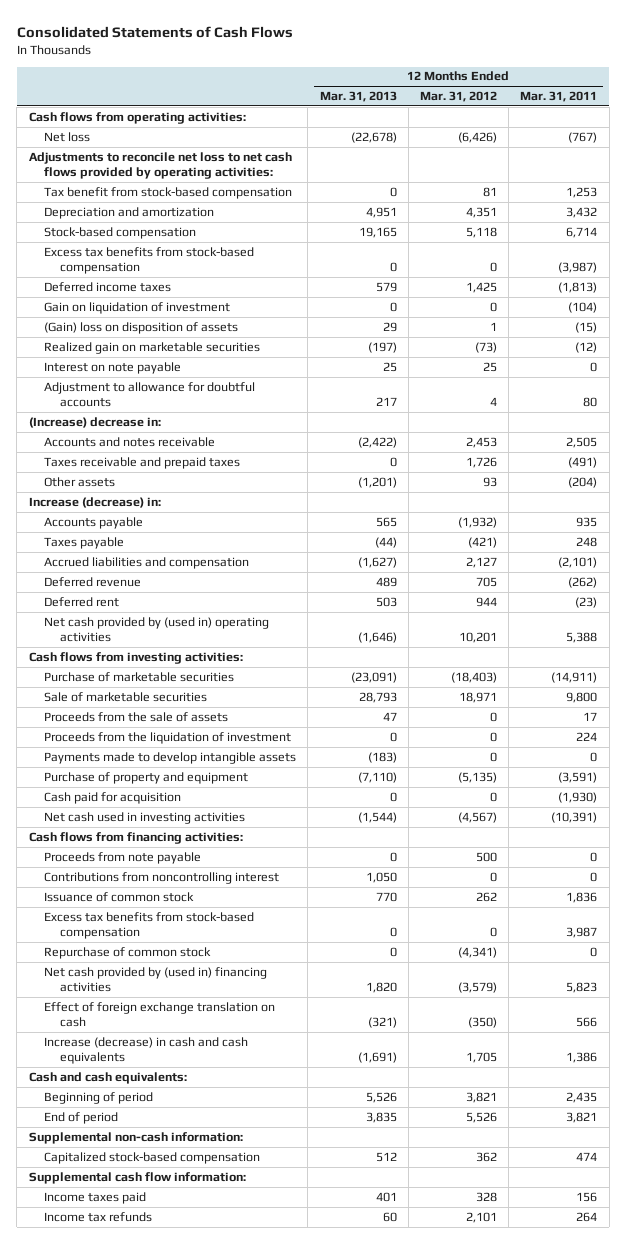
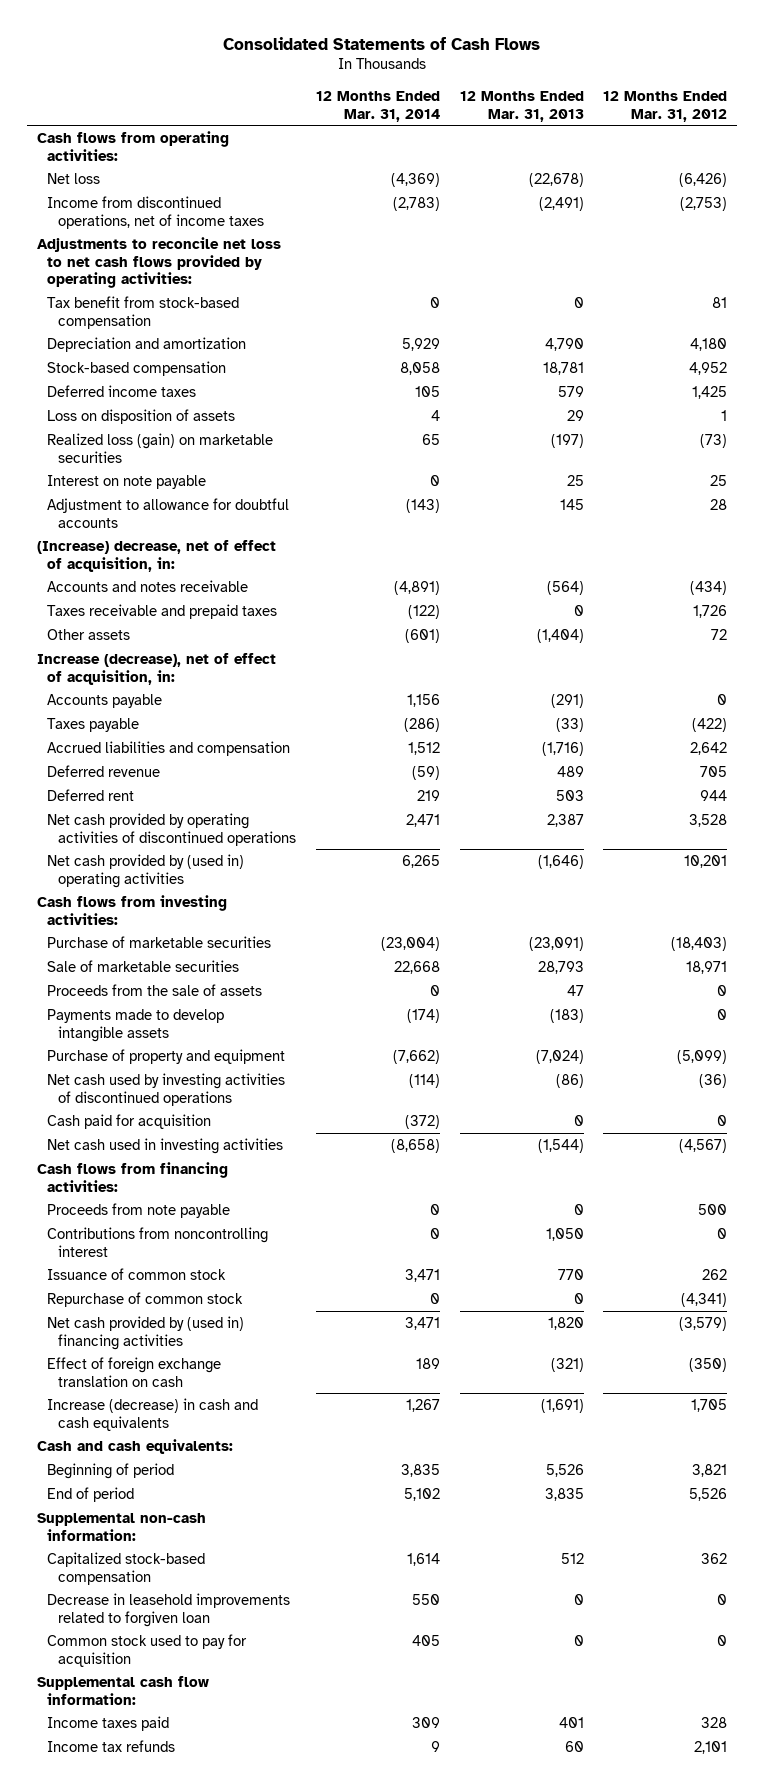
- | 12 Months Ended Mar. 31, 2013 | 12 Months Ended Mar. 31, 2012 | 12 Months Ended Mar. 31, 2011
+ | 12 Months Ended Mar. 31, 2014 | 12 Months Ended Mar. 31, 2013 | 12 Months Ended Mar. 31, 2012
+ Income from discontinued operations, net of income taxes | (2,783) | (2,491) | (2,753)
- Depreciation and amortization | 4,951 | 4,351 | 3,432
- Stock-based compensation | 19,165 | 5,118 | 6,714
- Excess tax benefits from stock-based compensation | 0 | 0 | (3,987)
+ Depreciation and amortization | 5,929 | 4,790 | 4,180
+ Stock-based compensation | 8,058 | 18,781 | 4,952
- Gain on liquidation of investment | 0 | 0 | (104)
- (Gain) loss on disposition of assets | 29 | 1 | (15)
- Realized gain on marketable securities | (197) | (73) | (12)
+ Loss on disposition of assets | 4 | 29 | 1
+ Realized loss (gain) on marketable securities | 65 | (197) | (73)
- Adjustment to allowance for doubtful accounts | 217 | 4 | 80
- (Increase) decrease in:
- Accounts and notes receivable | (2,422) | 2,453 | 2,505
+ Adjustment to allowance for doubtful accounts | (143) | 145 | 28
+ (Increase) decrease, net of effect of acquisition, in:
+ Accounts and notes receivable | (4,891) | (564) | (434)
- Other assets | (1,201) | 93 | (204)
- Increase (decrease) in:
- Accounts payable | 565 | (1,932) | 935
- Taxes payable | (44) | (421) | 248
- Accrued liabilities and compensation | (1,627) | 2,127 | (2,101)
+ Other assets | (601) | (1,404) | 72
+ Increase (decrease), net of effect of acquisition, in:
+ Accounts payable | 1,156 | (291) | 0
+ Taxes payable | (286) | (33) | (422)
+ Accrued liabilities and compensation | 1,512 | (1,716) | 2,642
+ Net cash provided by operating activities of discontinued operations | 2,471 | 2,387 | 3,528
- Proceeds from the liquidation of investment | 0 | 0 | 224
- Purchase of property and equipment | (7,110) | (5,135) | (3,591)
+ Purchase of property and equipment | (7,662) | (7,024) | (5,099)
+ Net cash used by investing activities of discontinued operations | (114) | (86) | (36)
- Excess tax benefits from stock-based compensation | 0 | 0 | 3,987
+ Decrease in leasehold improvements related to forgiven loan | 550 | 0 | 0
+ Common stock used to pay for acquisition | 405 | 0 | 0

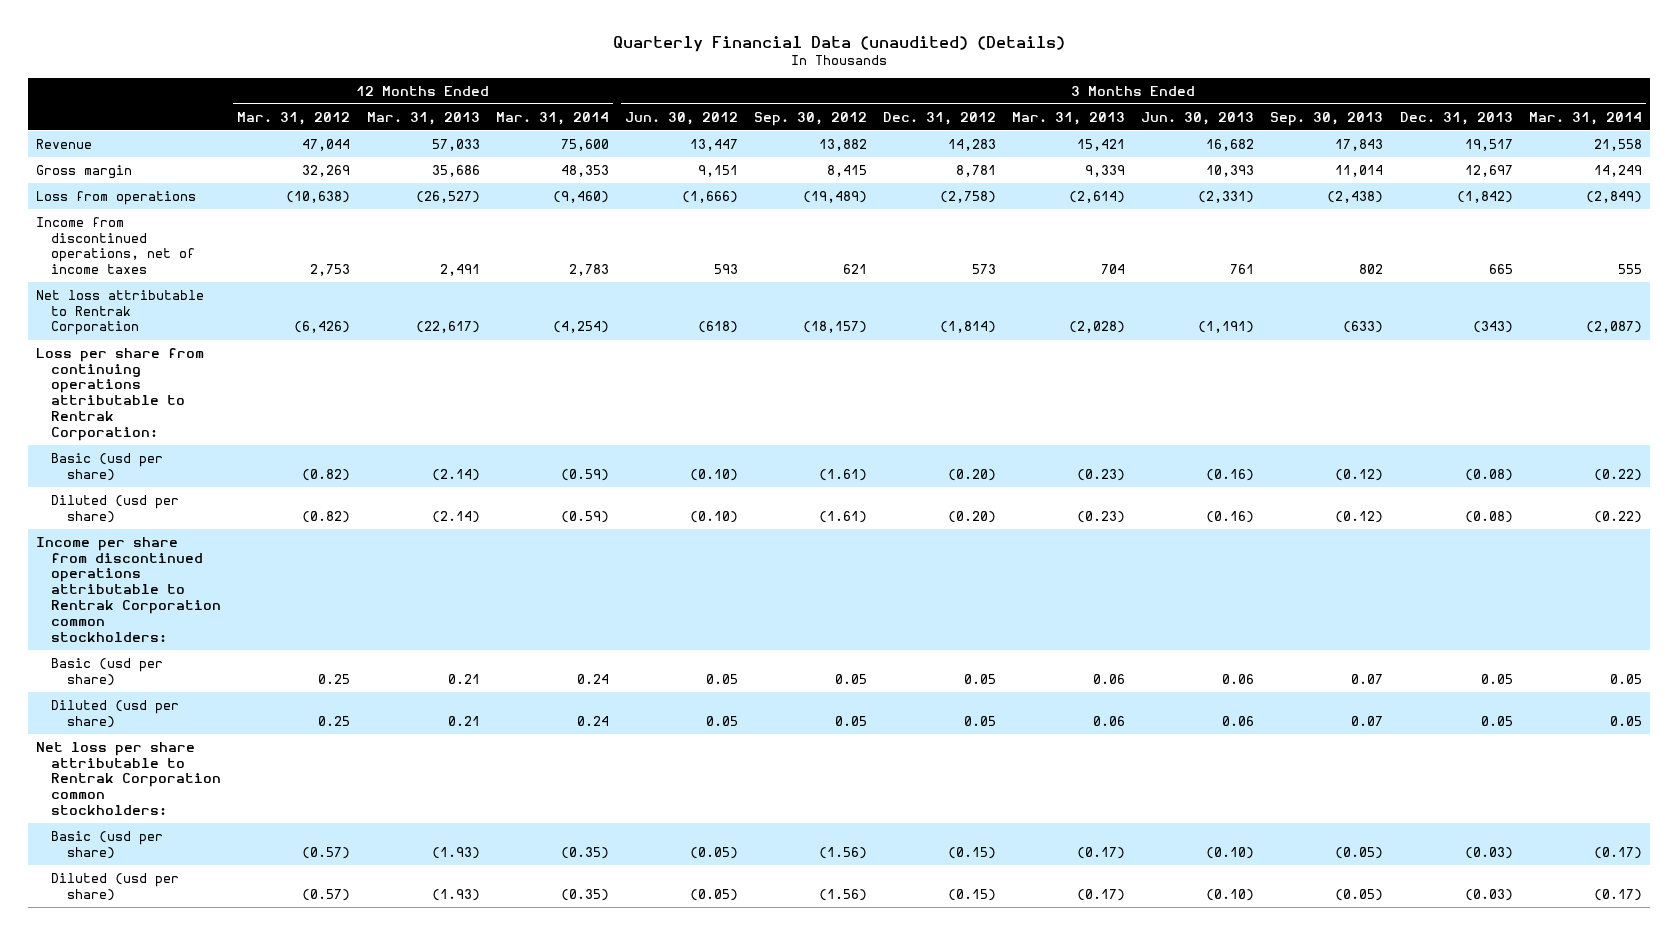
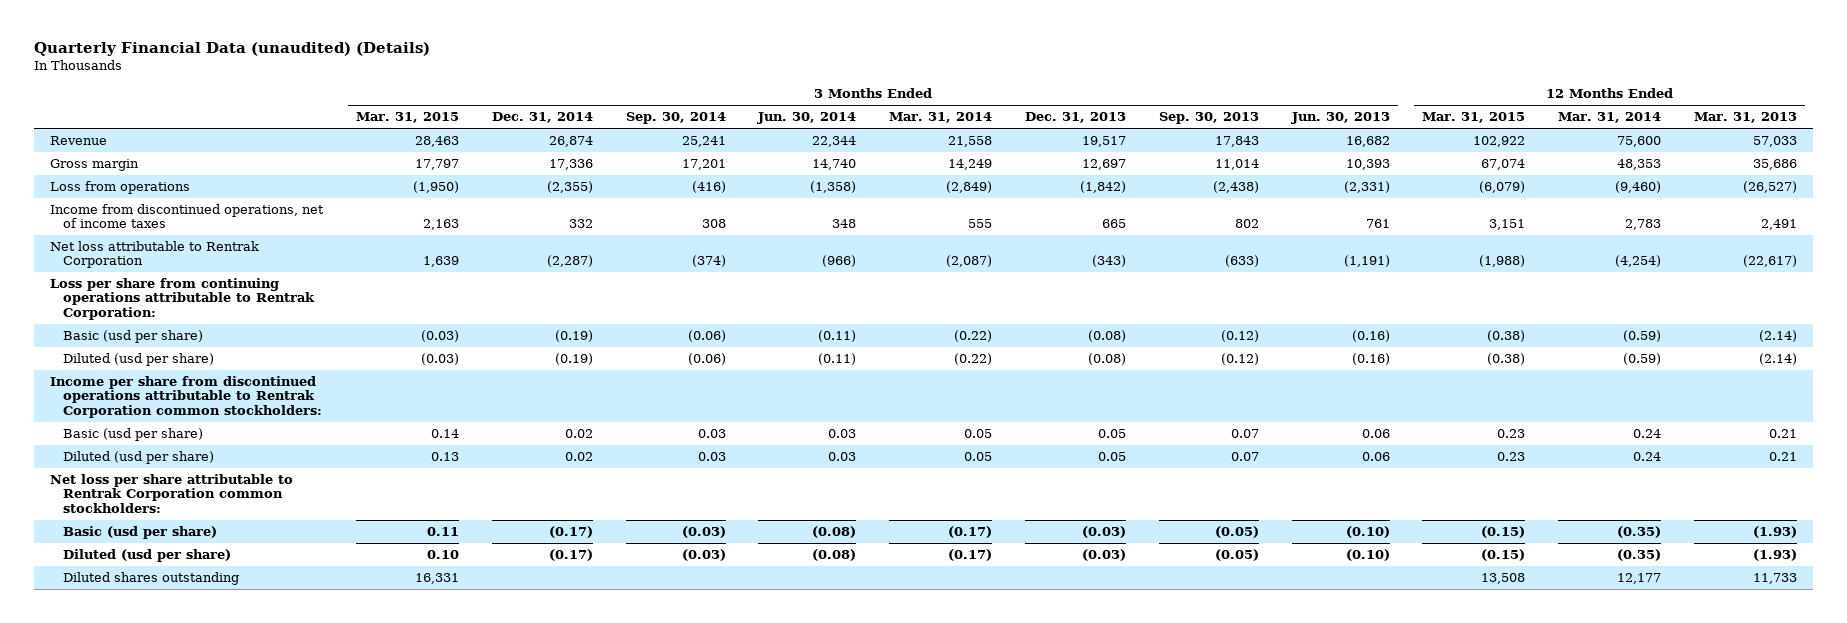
- | 12 Months Ended Mar. 31, 2012 | 12 Months Ended Mar. 31, 2013 | 12 Months Ended Mar. 31, 2014 | 3 Months Ended Jun. 30, 2012 | 3 Months Ended Sep. 30, 2012 | 3 Months Ended Dec. 31, 2012 | 3 Months Ended Mar. 31, 2013 | 3 Months Ended Jun. 30, 2013 | 3 Months Ended Sep. 30, 2013 | 3 Months Ended Dec. 31, 2013 | 3 Months Ended Mar. 31, 2014
+ | 3 Months Ended Mar. 31, 2015 | 3 Months Ended Dec. 31, 2014 | 3 Months Ended Sep. 30, 2014 | 3 Months Ended Jun. 30, 2014 | 3 Months Ended Mar. 31, 2014 | 3 Months Ended Dec. 31, 2013 | 3 Months Ended Sep. 30, 2013 | 3 Months Ended Jun. 30, 2013 | 12 Months Ended Mar. 31, 2015 | 12 Months Ended Mar. 31, 2014 | 12 Months Ended Mar. 31, 2013
+ Diluted shares outstanding | 16,331 | | | | | | | | 13,508 | 12,177 | 11,733

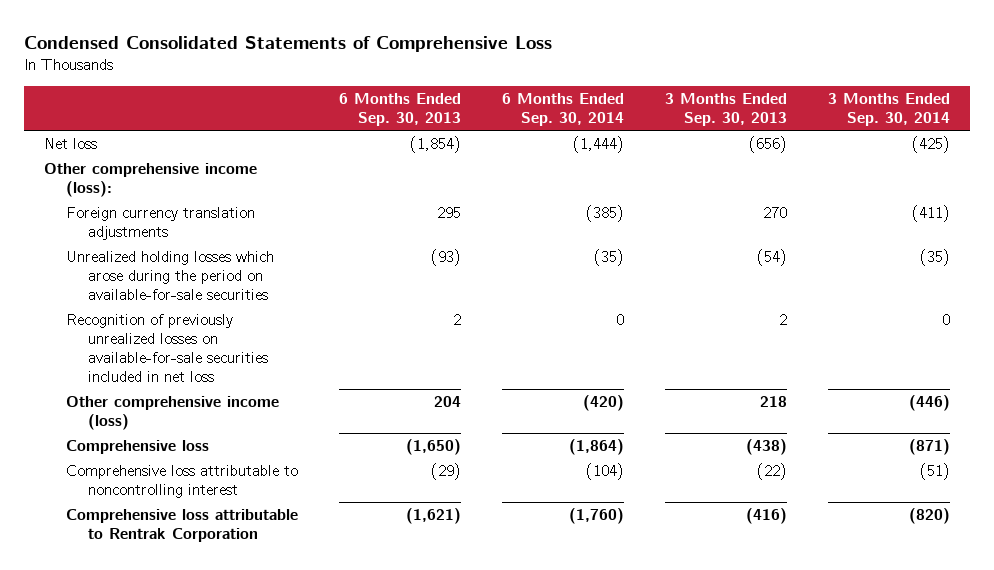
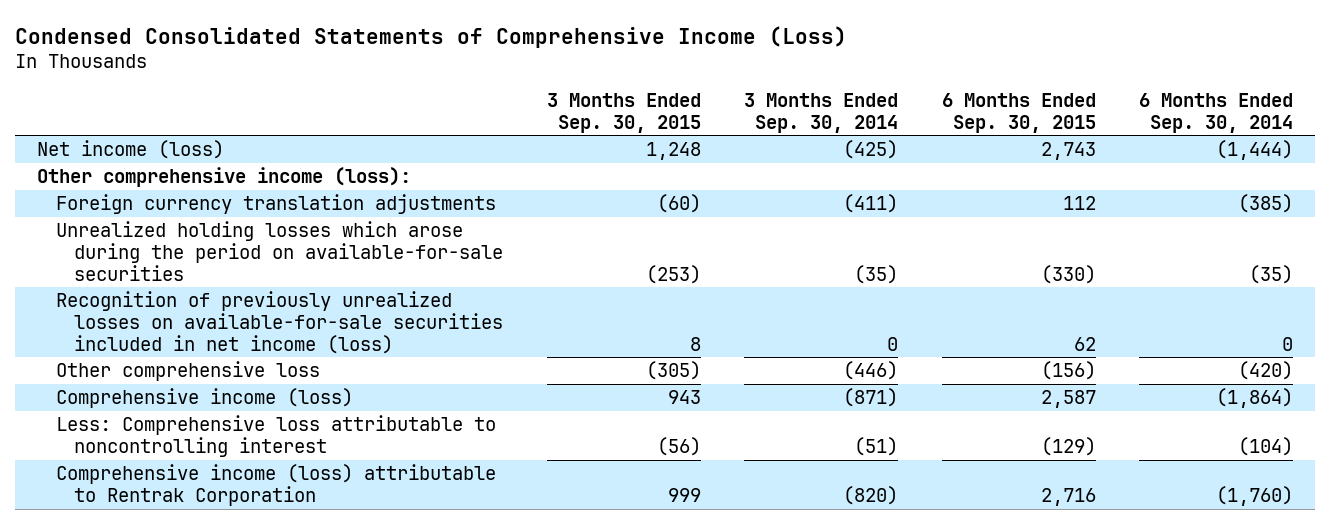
- Condensed Consolidated Statements of Comprehensive Loss
+ Condensed Consolidated Statements of Comprehensive Income (Loss)
- | 6 Months Ended Sep. 30, 2013 | 6 Months Ended Sep. 30, 2014 | 3 Months Ended Sep. 30, 2013 | 3 Months Ended Sep. 30, 2014
+ | 3 Months Ended Sep. 30, 2015 | 3 Months Ended Sep. 30, 2014 | 6 Months Ended Sep. 30, 2015 | 6 Months Ended Sep. 30, 2014
- Net loss | (1,854) | (1,444) | (656) | (425)
+ Net income (loss) | 1,248 | (425) | 2,743 | (1,444)
- Recognition of previously unrealized losses on available-for-sale securities included in net loss | 2 | 0 | 2 | 0
- Other comprehensive income (loss) | 204 | (420) | 218 | (446)
- Comprehensive loss | (1,650) | (1,864) | (438) | (871)
- Comprehensive loss attributable to noncontrolling interest | (29) | (104) | (22) | (51)
- Comprehensive loss attributable to Rentrak Corporation | (1,621) | (1,760) | (416) | (820)
+ Recognition of previously unrealized losses on available-for-sale securities included in net income (loss) | 8 | 0 | 62 | 0
+ Other comprehensive loss | (305) | (446) | (156) | (420)
+ Comprehensive income (loss) | 943 | (871) | 2,587 | (1,864)
+ Less: Comprehensive loss attributable to noncontrolling interest | (56) | (51) | (129) | (104)
+ Comprehensive income (loss) attributable to Rentrak Corporation | 999 | (820) | 2,716 | (1,760)

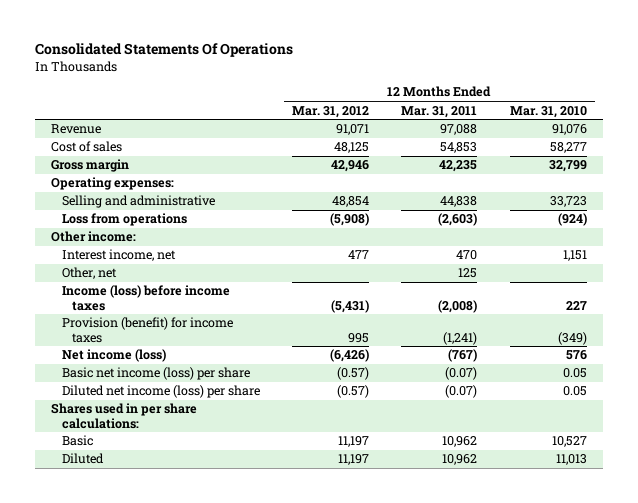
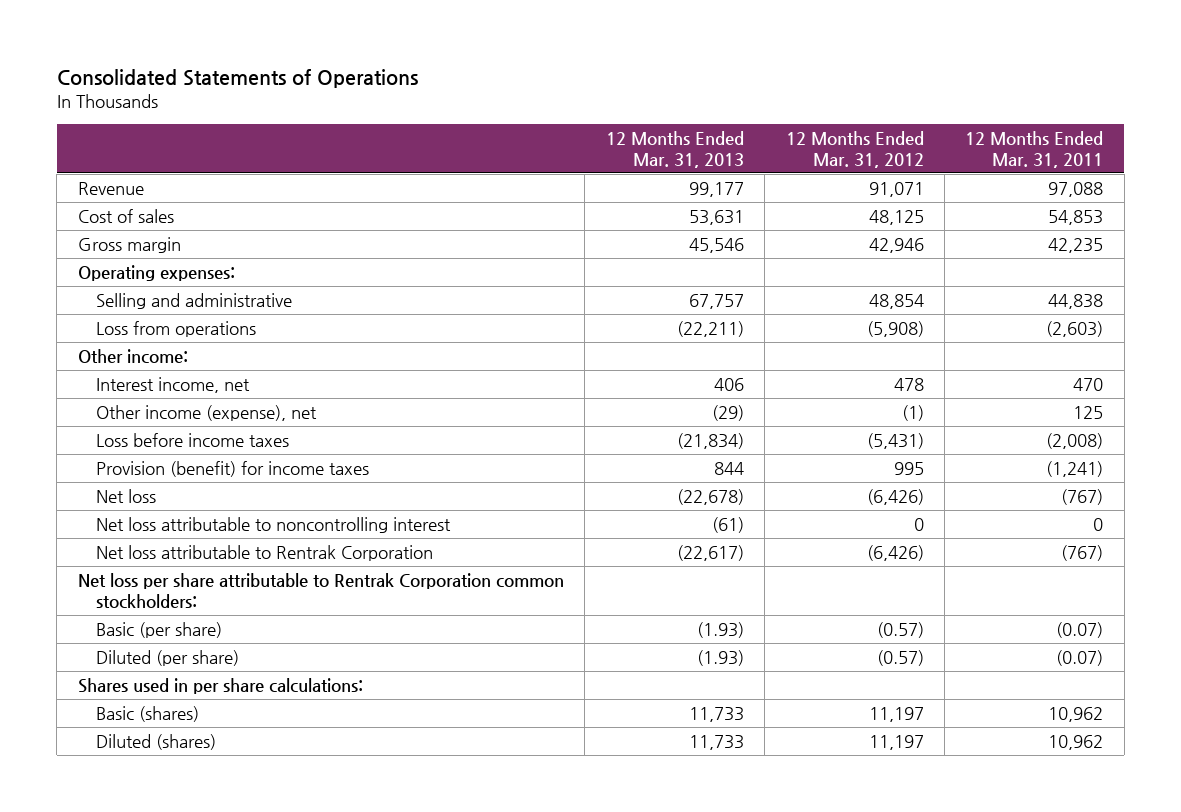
- Consolidated Statements Of Operations
+ Consolidated Statements of Operations
- | 12 Months Ended Mar. 31, 2012 | 12 Months Ended Mar. 31, 2011 | 12 Months Ended Mar. 31, 2010
+ | 12 Months Ended Mar. 31, 2013 | 12 Months Ended Mar. 31, 2012 | 12 Months Ended Mar. 31, 2011
- Interest income, net | 477 | 470 | 1,151
- Other, net | | 125 |
- Income (loss) before income taxes | (5,431) | (2,008) | 227
+ Interest income, net | 406 | 478 | 470
+ Other income (expense), net | (29) | (1) | 125
+ Loss before income taxes | (21,834) | (5,431) | (2,008)
- Net income (loss) | (6,426) | (767) | 576
- Basic net income (loss) per share | (0.57) | (0.07) | 0.05
- Diluted net income (loss) per share | (0.57) | (0.07) | 0.05
+ Net loss | (22,678) | (6,426) | (767)
+ Net loss attributable to noncontrolling interest | (61) | 0 | 0
+ Net loss attributable to Rentrak Corporation | (22,617) | (6,426) | (767)
+ Net loss per share attributable to Rentrak Corporation common stockholders:
+ Basic (per share) | (1.93) | (0.57) | (0.07)
+ Diluted (per share) | (1.93) | (0.57) | (0.07)
- Basic | 11,197 | 10,962 | 10,527
- Diluted | 11,197 | 10,962 | 11,013
+ Basic (shares) | 11,733 | 11,197 | 10,962
+ Diluted (shares) | 11,733 | 11,197 | 10,962

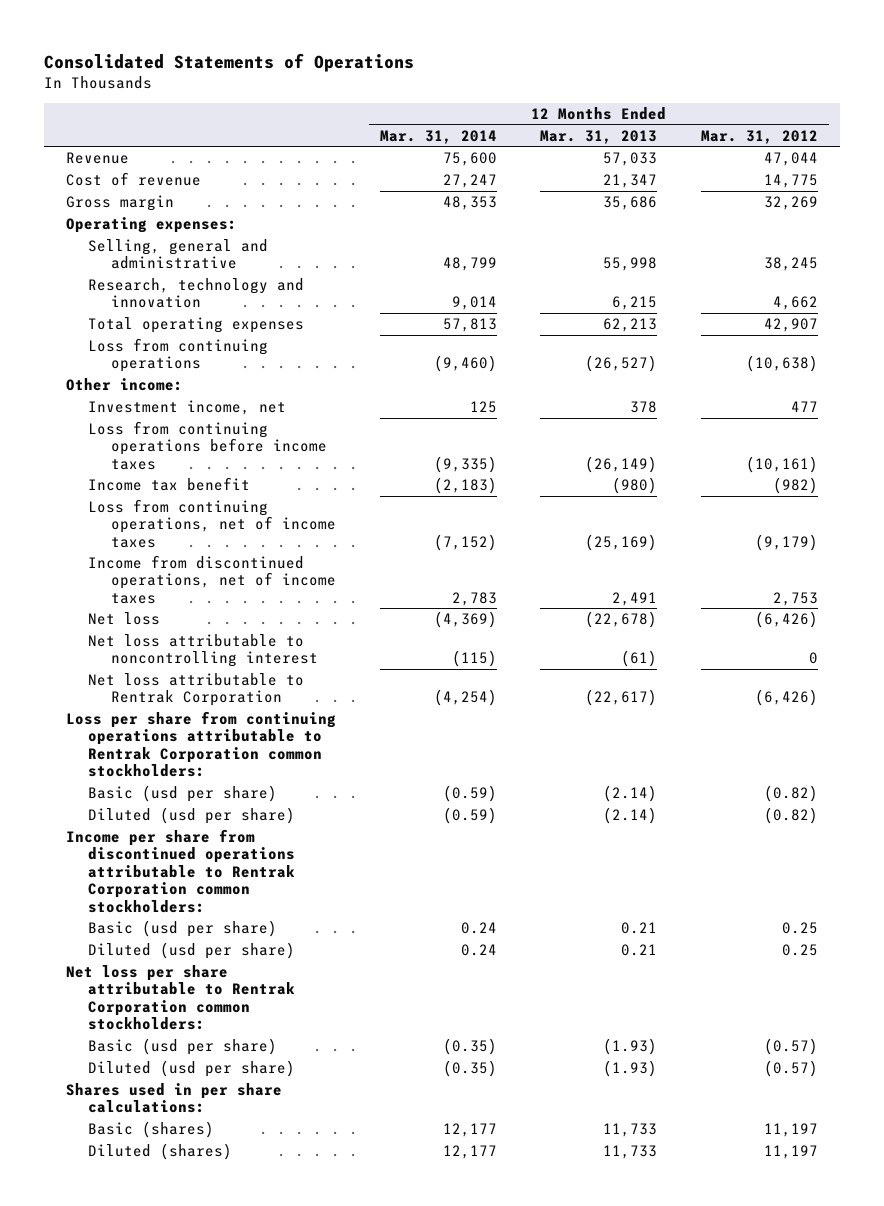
- | 12 Months Ended Mar. 31, 2013 | 12 Months Ended Mar. 31, 2012 | 12 Months Ended Mar. 31, 2011
+ | 12 Months Ended Mar. 31, 2014 | 12 Months Ended Mar. 31, 2013 | 12 Months Ended Mar. 31, 2012
- Revenue | 99,177 | 91,071 | 97,088
- Cost of sales | 53,631 | 48,125 | 54,853
- Gross margin | 45,546 | 42,946 | 42,235
+ Revenue | 75,600 | 57,033 | 47,044
+ Cost of revenue | 27,247 | 21,347 | 14,775
+ Gross margin | 48,353 | 35,686 | 32,269
- Selling and administrative | 67,757 | 48,854 | 44,838
- Loss from operations | (22,211) | (5,908) | (2,603)
+ Selling, general and administrative | 48,799 | 55,998 | 38,245
+ Research, technology and innovation | 9,014 | 6,215 | 4,662
+ Total operating expenses | 57,813 | 62,213 | 42,907
+ Loss from continuing operations | (9,460) | (26,527) | (10,638)
- Interest income, net | 406 | 478 | 470
- Other income (expense), net | (29) | (1) | 125
- Loss before income taxes | (21,834) | (5,431) | (2,008)
- Provision (benefit) for income taxes | 844 | 995 | (1,241)
+ Investment income, net | 125 | 378 | 477
+ Loss from continuing operations before income taxes | (9,335) | (26,149) | (10,161)
+ Income tax benefit | (2,183) | (980) | (982)
+ Loss from continuing operations, net of income taxes | (7,152) | (25,169) | (9,179)
+ Income from discontinued operations, net of income taxes | 2,783 | 2,491 | 2,753
+ Loss per share from continuing operations attributable to Rentrak Corporation common stockholders:
+ Basic (usd per share) | (0.59) | (2.14) | (0.82)
+ Diluted (usd per share) | (0.59) | (2.14) | (0.82)
+ Income per share from discontinued operations attributable to Rentrak Corporation common stockholders:
+ Basic (usd per share) | 0.24 | 0.21 | 0.25
+ Diluted (usd per share) | 0.24 | 0.21 | 0.25
- Basic (per share) | (1.93) | (0.57) | (0.07)
- Diluted (per share) | (1.93) | (0.57) | (0.07)
+ Basic (usd per share) | (0.35) | (1.93) | (0.57)
+ Diluted (usd per share) | (0.35) | (1.93) | (0.57)

